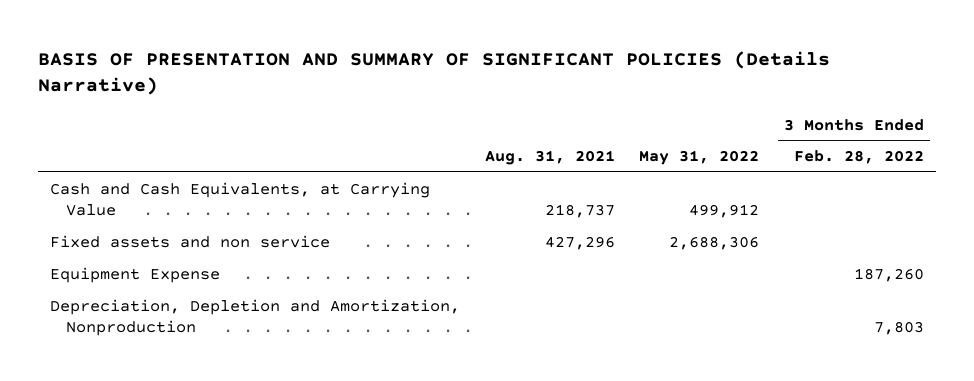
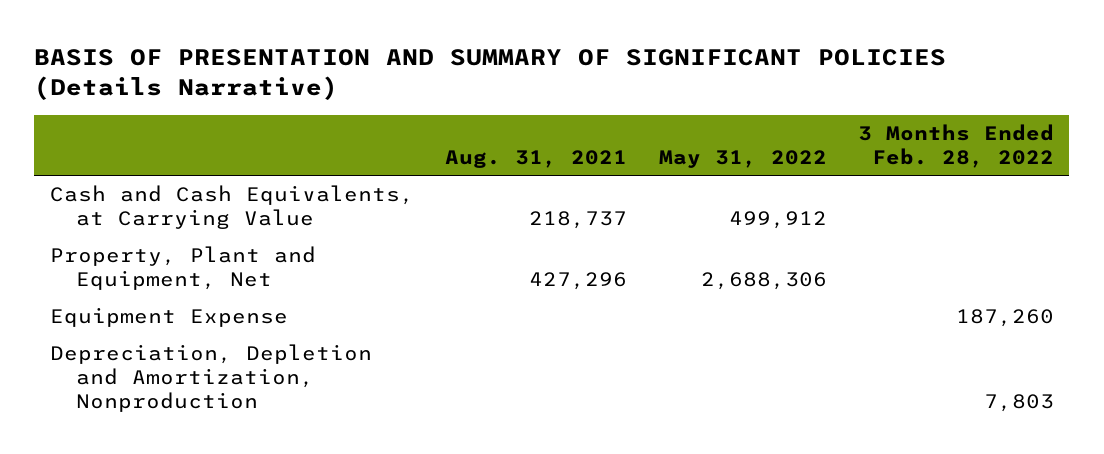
- Fixed assets and non service | 427,296 | 2,688,306 |
+ Property, Plant and Equipment, Net | 427,296 | 2,688,306 |

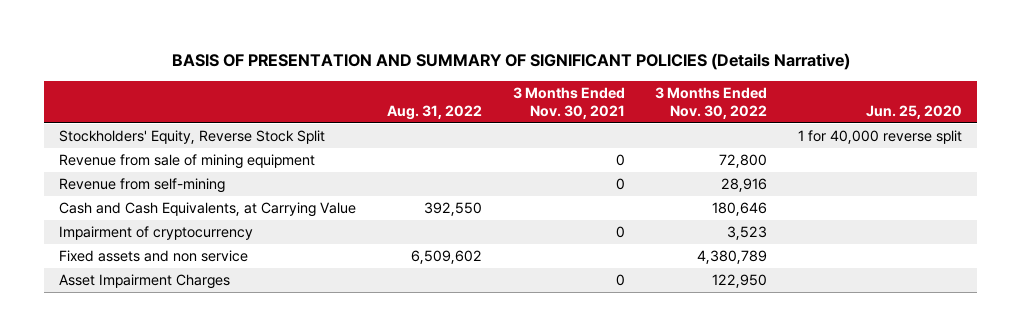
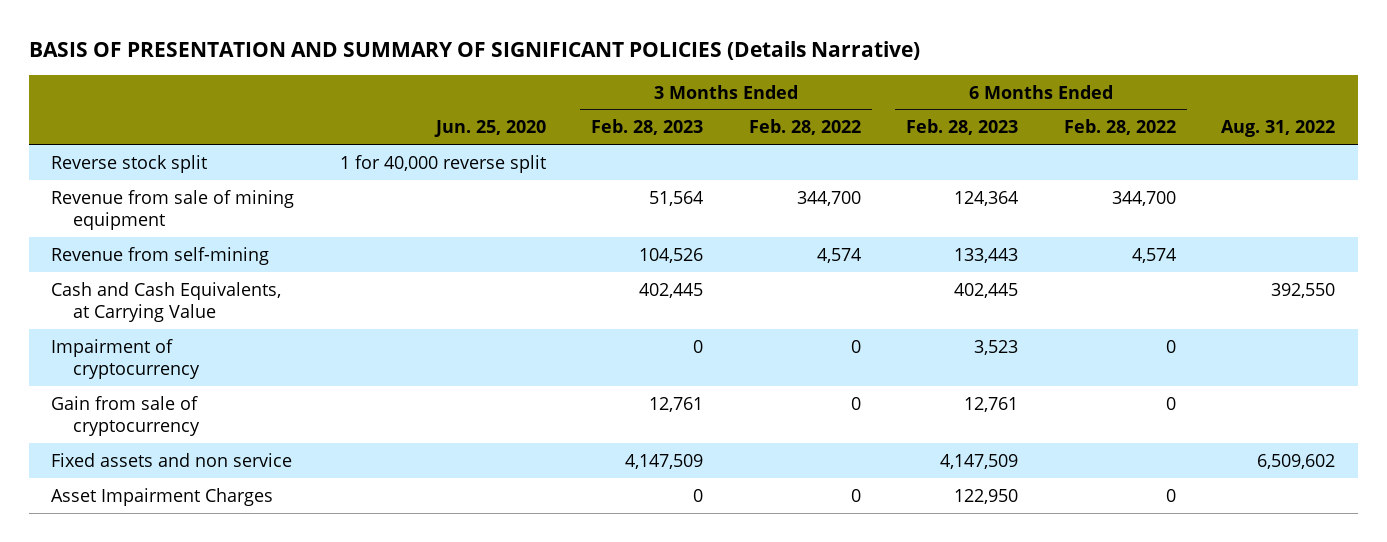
- | Aug. 31, 2022 | 3 Months Ended Nov. 30, 2021 | 3 Months Ended Nov. 30, 2022 | Jun. 25, 2020
+ | Jun. 25, 2020 | 3 Months Ended Feb. 28, 2023 | 3 Months Ended Feb. 28, 2022 | 6 Months Ended Feb. 28, 2023 | 6 Months Ended Feb. 28, 2022 | Aug. 31, 2022
- Stockholders' Equity, Reverse Stock Split | | | | 1 for 40,000 reverse split
+ Reverse stock split | 1 for 40,000 reverse split | | | | |
+ Gain from sale of cryptocurrency | | 12,761 | 0 | 12,761 | 0 |

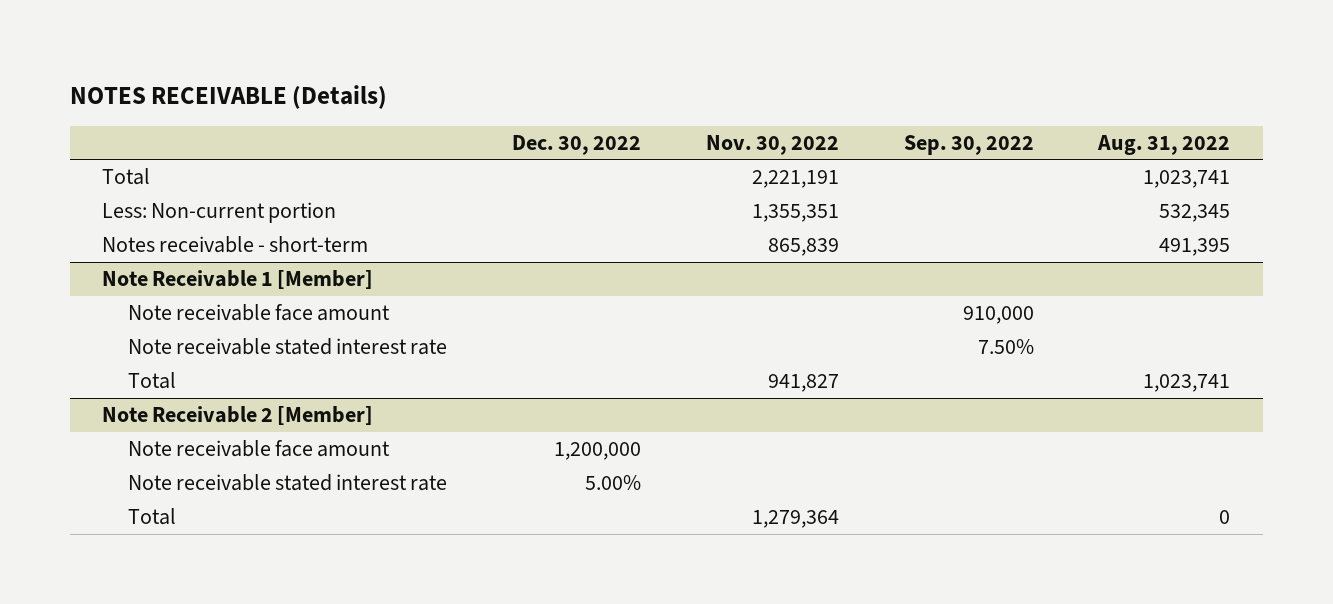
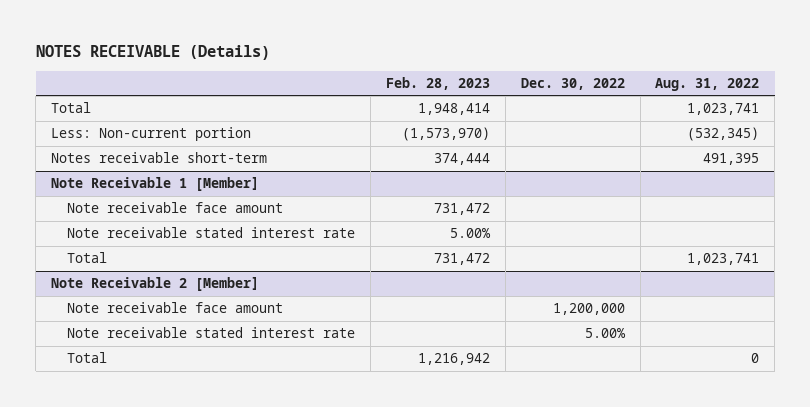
- | Dec. 30, 2022 | Nov. 30, 2022 | Sep. 30, 2022 | Aug. 31, 2022
+ | Feb. 28, 2023 | Dec. 30, 2022 | Aug. 31, 2022
- Less: Non-current portion | | 1,355,351 | | 532,345
- Notes receivable - short-term | | 865,839 | | 491,395
+ Less: Non-current portion | (1,573,970) | | (532,345)
+ Notes receivable short-term | 374,444 | | 491,395

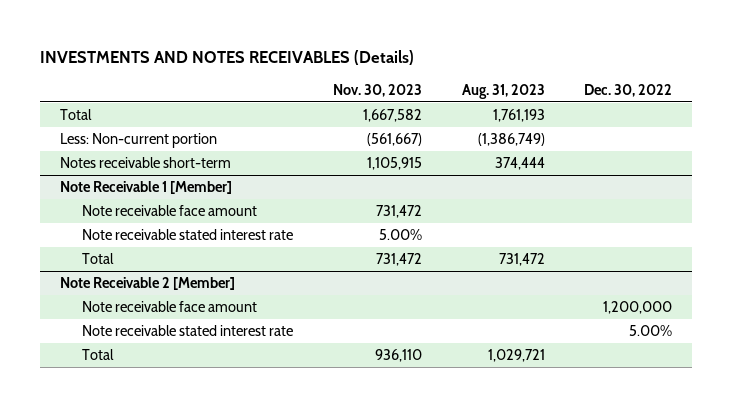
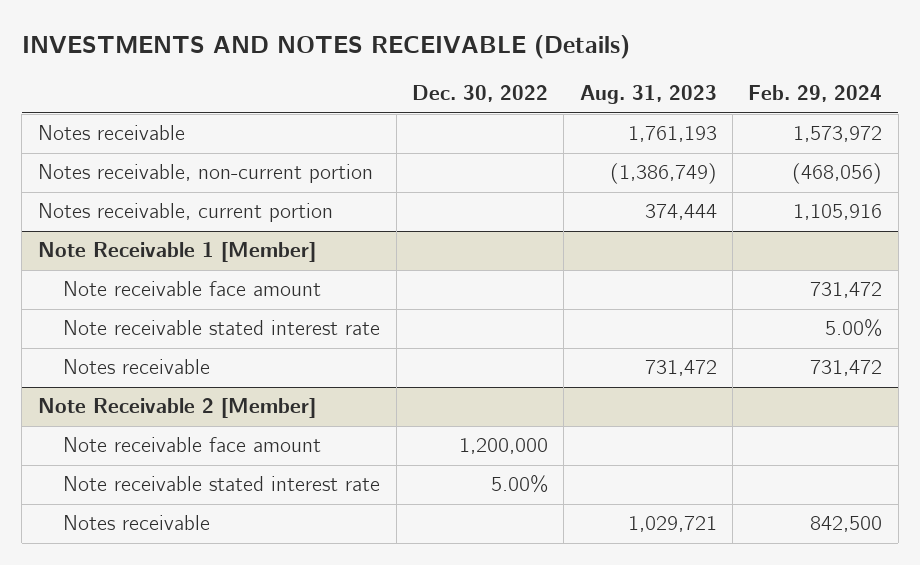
- INVESTMENTS AND NOTES RECEIVABLES (Details)
+ INVESTMENTS AND NOTES RECEIVABLE (Details)
- | Nov. 30, 2023 | Aug. 31, 2023 | Dec. 30, 2022
+ | Dec. 30, 2022 | Aug. 31, 2023 | Feb. 29, 2024
- Total | 1,667,582 | 1,761,193 |
- Less: Non-current portion | (561,667) | (1,386,749) |
- Notes receivable short-term | 1,105,915 | 374,444 |
+ Notes receivable | | 1,761,193 | 1,573,972
+ Notes receivable, non-current portion | | (1,386,749) | (468,056)
+ Notes receivable, current portion | | 374,444 | 1,105,916
@ Note Receivable 1 [Member]
- Total | 731,472 | 731,472 |
+ Notes receivable | | 731,472 | 731,472
@ Note Receivable 2 [Member]
- Total | 936,110 | 1,029,721 |
+ Notes receivable | | 1,029,721 | 842,500

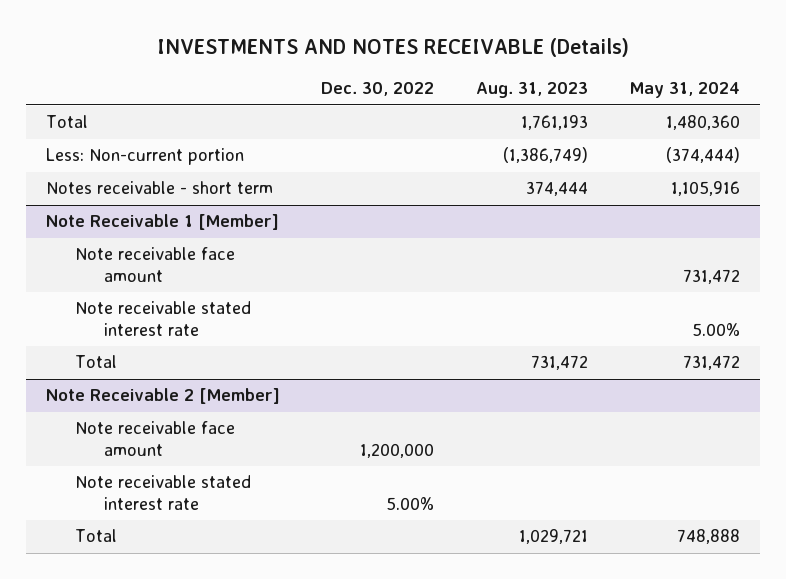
- | Dec. 30, 2022 | Aug. 31, 2023 | Feb. 29, 2024
+ | Dec. 30, 2022 | Aug. 31, 2023 | May 31, 2024
- Notes receivable | | 1,761,193 | 1,573,972
- Notes receivable, non-current portion | | (1,386,749) | (468,056)
- Notes receivable, current portion | | 374,444 | 1,105,916
+ Total | | 1,761,193 | 1,480,360
+ Less: Non-current portion | | (1,386,749) | (374,444)
+ Notes receivable - short term | | 374,444 | 1,105,916
@ Note Receivable 1 [Member]
- Notes receivable | | 731,472 | 731,472
+ Total | | 731,472 | 731,472
@ Note Receivable 2 [Member]
- Notes receivable | | 1,029,721 | 842,500
+ Total | | 1,029,721 | 748,888

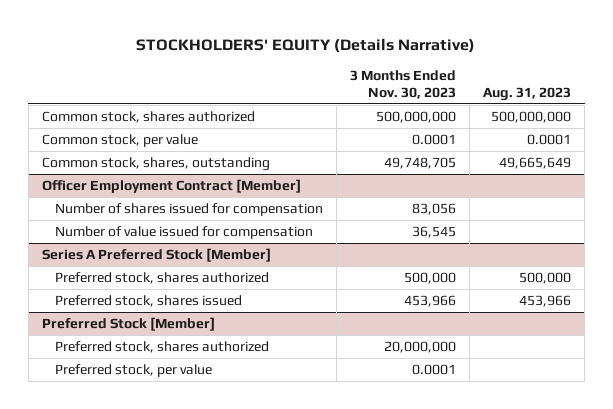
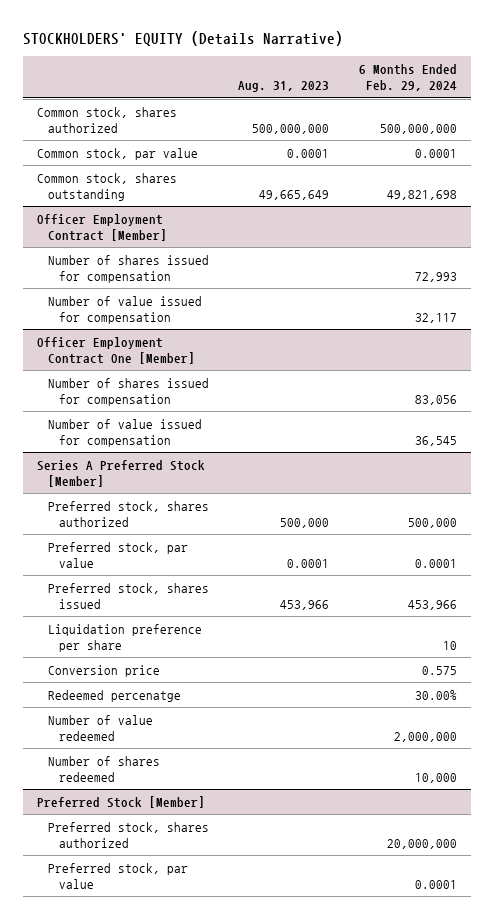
- | 3 Months Ended Nov. 30, 2023 | Aug. 31, 2023
+ | Aug. 31, 2023 | 6 Months Ended Feb. 29, 2024
- Common stock, per value | 0.0001 | 0.0001
- Common stock, shares, outstanding | 49,748,705 | 49,665,649
+ Common stock, par value | 0.0001 | 0.0001
+ Common stock, shares outstanding | 49,665,649 | 49,821,698
+ Officer Employment Contract One [Member]
+ Number of shares issued for compensation | | 83,056
+ Number of value issued for compensation | | 36,545
@ Series A Preferred Stock [Member]
+ Preferred stock, par value | 0.0001 | 0.0001
+ Liquidation preference per share | | 10
+ Conversion price | | 0.575
+ Redeemed percenatge | | 30.00%
+ Number of value redeemed | | 2,000,000
+ Number of shares redeemed | | 10,000
@ Preferred Stock [Member]
- Preferred stock, per value | 0.0001 |
+ Preferred stock, par value | | 0.0001

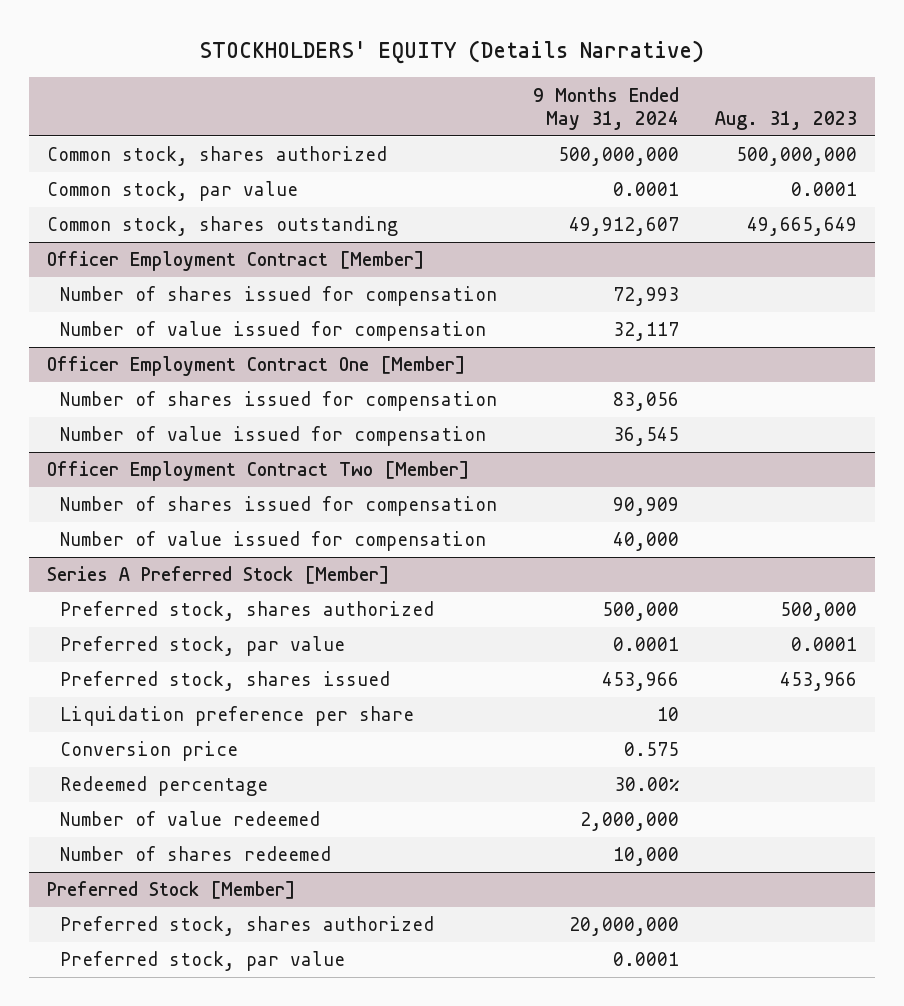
- | Aug. 31, 2023 | 6 Months Ended Feb. 29, 2024
+ | 9 Months Ended May 31, 2024 | Aug. 31, 2023
+ Officer Employment Contract Two [Member]
+ Number of shares issued for compensation | 90,909 |
+ Number of value issued for compensation | 40,000 |
@ Series A Preferred Stock [Member]
- Redeemed percenatge | | 30.00%
+ Redeemed percentage | 30.00% |

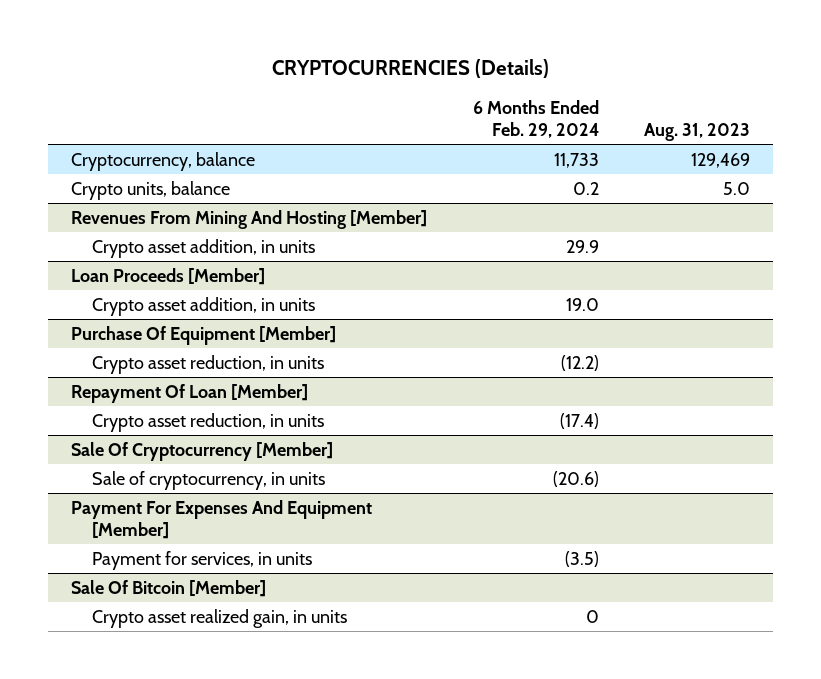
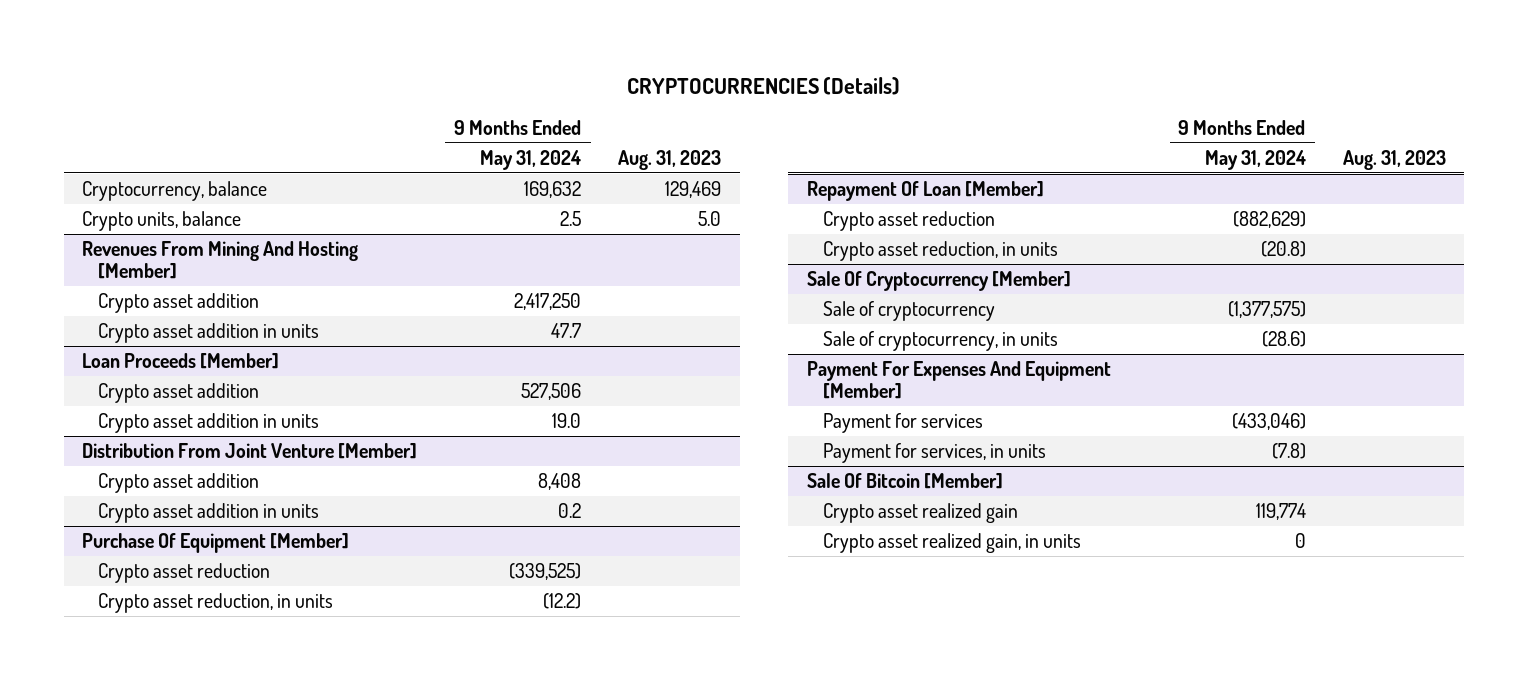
- | 6 Months Ended Feb. 29, 2024 | Aug. 31, 2023
+ | 9 Months Ended May 31, 2024 | Aug. 31, 2023
@ Revenues From Mining And Hosting [Member]
- Crypto asset addition, in units | 29.9 |
+ Crypto asset addition | 2,417,250 |
+ Crypto asset addition in units | 47.7 |
@ Loan Proceeds [Member]
- Crypto asset addition, in units | 19.0 |
+ Crypto asset addition | 527,506 |
+ Crypto asset addition in units | 19.0 |
+ Distribution From Joint Venture [Member]
+ Crypto asset addition | 8,408 |
+ Crypto asset addition in units | 0.2 |
@ Purchase Of Equipment [Member]
+ Crypto asset reduction | (339,525) |
@ Repayment Of Loan [Member]
+ Crypto asset reduction | (882,629) |
@ Sale Of Cryptocurrency [Member]
+ Sale of cryptocurrency | (1,377,575) |
@ Payment For Expenses And Equipment [Member]
+ Payment for services | (433,046) |
@ Sale Of Bitcoin [Member]
+ Crypto asset realized gain | 119,774 |

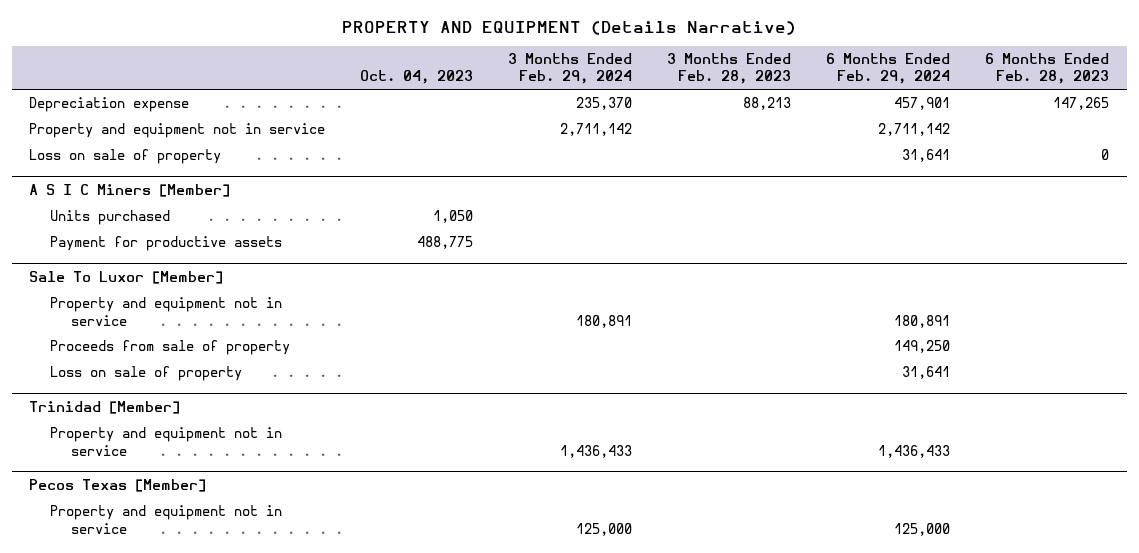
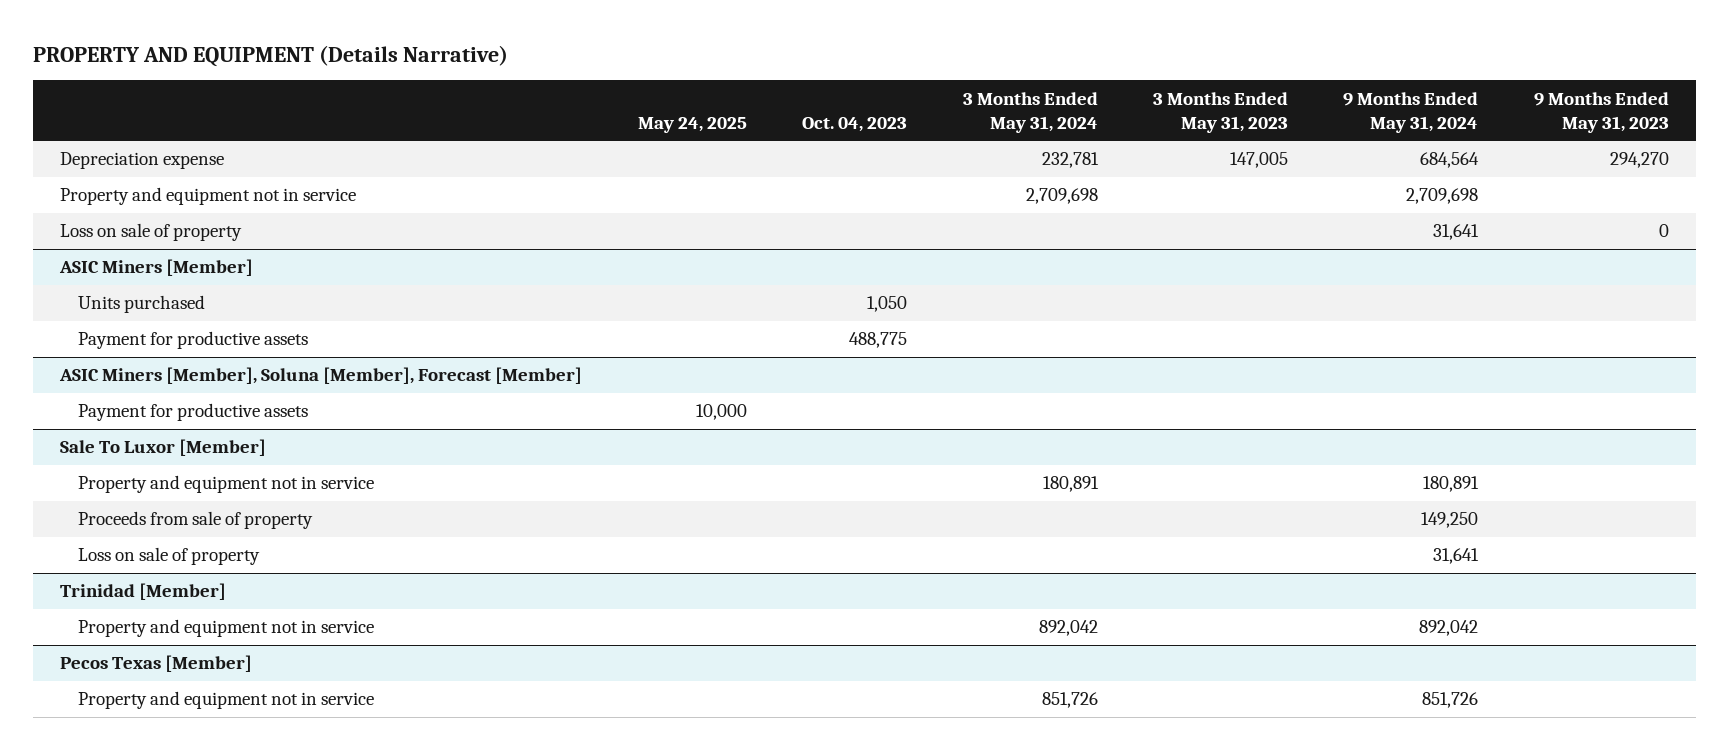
- | Oct. 04, 2023 | 3 Months Ended Feb. 29, 2024 | 3 Months Ended Feb. 28, 2023 | 6 Months Ended Feb. 29, 2024 | 6 Months Ended Feb. 28, 2023
+ | May 24, 2025 | Oct. 04, 2023 | 3 Months Ended May 31, 2024 | 3 Months Ended May 31, 2023 | 9 Months Ended May 31, 2024 | 9 Months Ended May 31, 2023
- A S I C Miners [Member]
+ ASIC Miners [Member]
+ ASIC Miners [Member], Soluna [Member], Forecast [Member]
+ Payment for productive assets | 10,000 | | | | |

